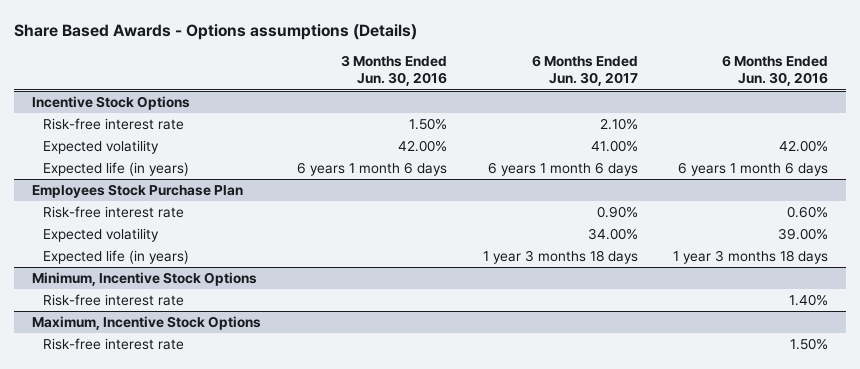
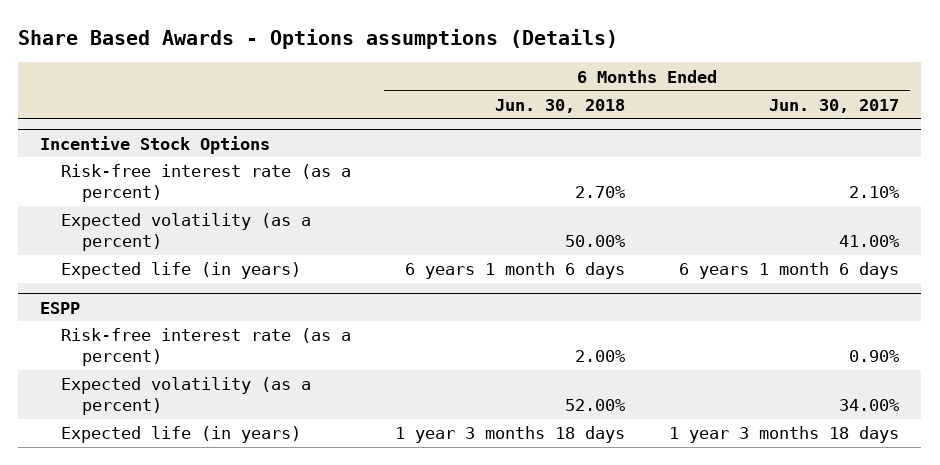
- | 3 Months Ended Jun. 30, 2016 | 6 Months Ended Jun. 30, 2017 | 6 Months Ended Jun. 30, 2016
+ | 6 Months Ended Jun. 30, 2018 | 6 Months Ended Jun. 30, 2017
@ Incentive Stock Options
- Risk-free interest rate | 1.50% | 2.10% |
- Expected volatility | 42.00% | 41.00% | 42.00%
+ Risk-free interest rate (as a percent) | 2.70% | 2.10%
+ Expected volatility (as a percent) | 50.00% | 41.00%
- Employees Stock Purchase Plan
- Risk-free interest rate | | 0.90% | 0.60%
- Expected volatility | | 34.00% | 39.00%
+ ESPP
+ Risk-free interest rate (as a percent) | 2.00% | 0.90%
+ Expected volatility (as a percent) | 52.00% | 34.00%
- Minimum, Incentive Stock Options
- Risk-free interest rate | | | 1.40%
- Maximum, Incentive Stock Options
- Risk-free interest rate | | | 1.50%

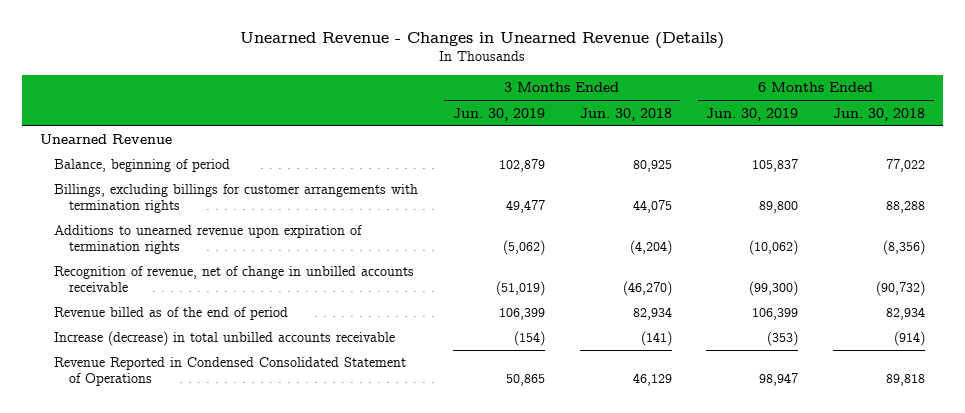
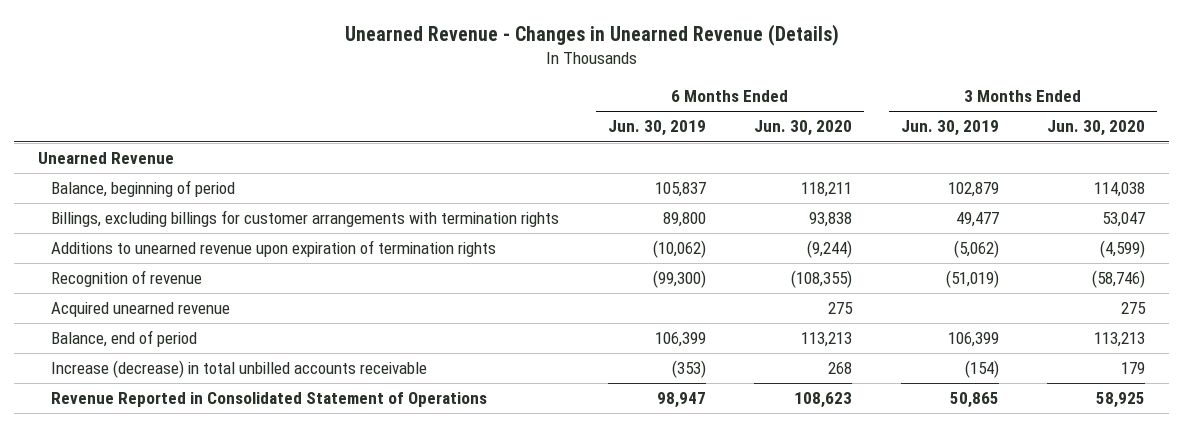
- | 3 Months Ended Jun. 30, 2019 | 3 Months Ended Jun. 30, 2018 | 6 Months Ended Jun. 30, 2019 | 6 Months Ended Jun. 30, 2018
+ | 6 Months Ended Jun. 30, 2019 | 6 Months Ended Jun. 30, 2020 | 3 Months Ended Jun. 30, 2019 | 3 Months Ended Jun. 30, 2020
- Recognition of revenue, net of change in unbilled accounts receivable | (51,019) | (46,270) | (99,300) | (90,732)
- Revenue billed as of the end of period | 106,399 | 82,934 | 106,399 | 82,934
+ Recognition of revenue | (99,300) | (108,355) | (51,019) | (58,746)
+ Acquired unearned revenue | | 275 | | 275
+ Balance, end of period | 106,399 | 113,213 | 106,399 | 113,213
- Revenue Reported in Condensed Consolidated Statement of Operations | 50,865 | 46,129 | 98,947 | 89,818
+ Revenue Reported in Consolidated Statement of Operations | 98,947 | 108,623 | 50,865 | 58,925

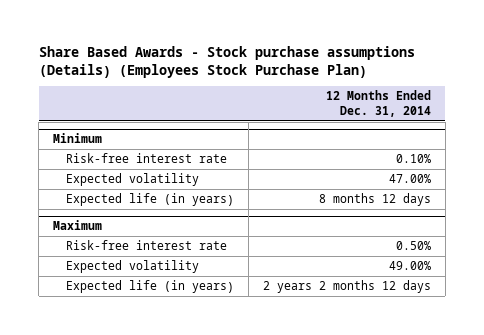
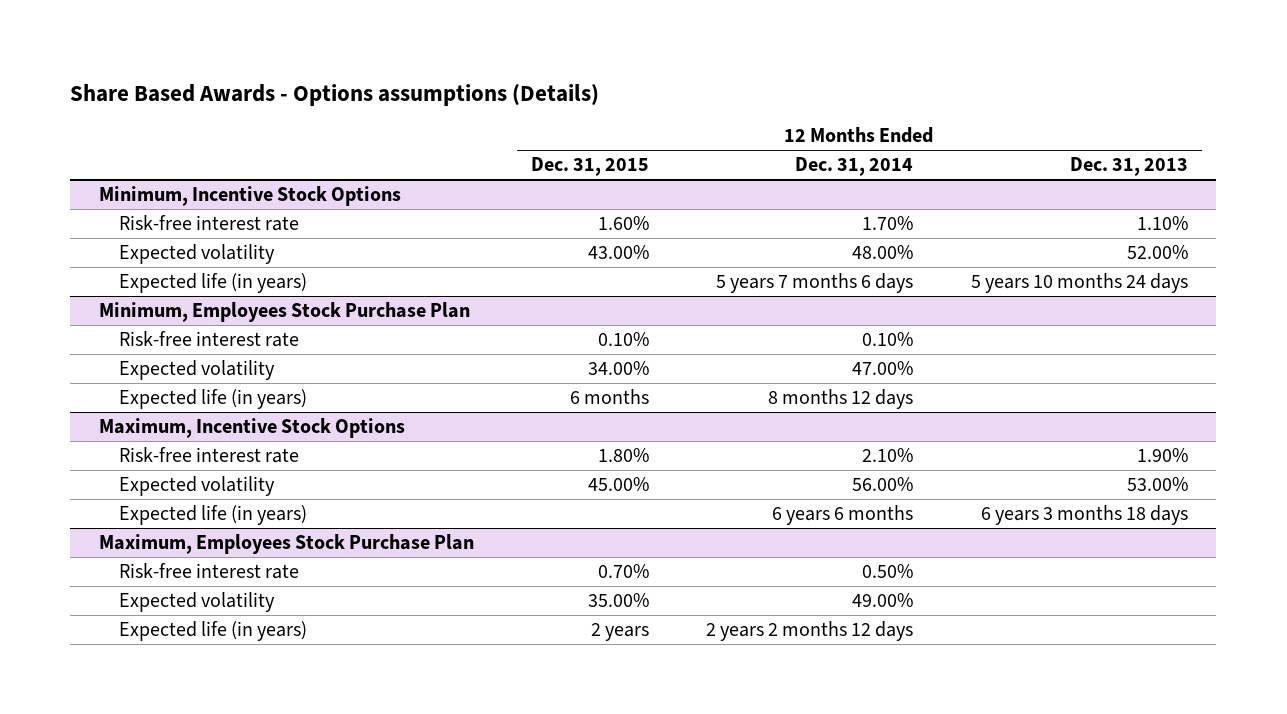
- Share Based Awards - Stock purchase assumptions (Details) (Employees Stock Purchase Plan)
+ Share Based Awards - Options assumptions (Details)
- | 12 Months Ended Dec. 31, 2014
+ | 12 Months Ended Dec. 31, 2015 | 12 Months Ended Dec. 31, 2014 | 12 Months Ended Dec. 31, 2013
- Minimum
+ Minimum, Incentive Stock Options
+ Risk-free interest rate | 1.60% | 1.70% | 1.10%
+ Expected volatility | 43.00% | 48.00% | 52.00%
+ Expected life (in years) | | 5 years 7 months 6 days | 5 years 10 months 24 days
+ Minimum, Employees Stock Purchase Plan
- Maximum
+ Maximum, Incentive Stock Options
+ Risk-free interest rate | 1.80% | 2.10% | 1.90%
+ Expected volatility | 45.00% | 56.00% | 53.00%
+ Expected life (in years) | | 6 years 6 months | 6 years 3 months 18 days
+ Maximum, Employees Stock Purchase Plan

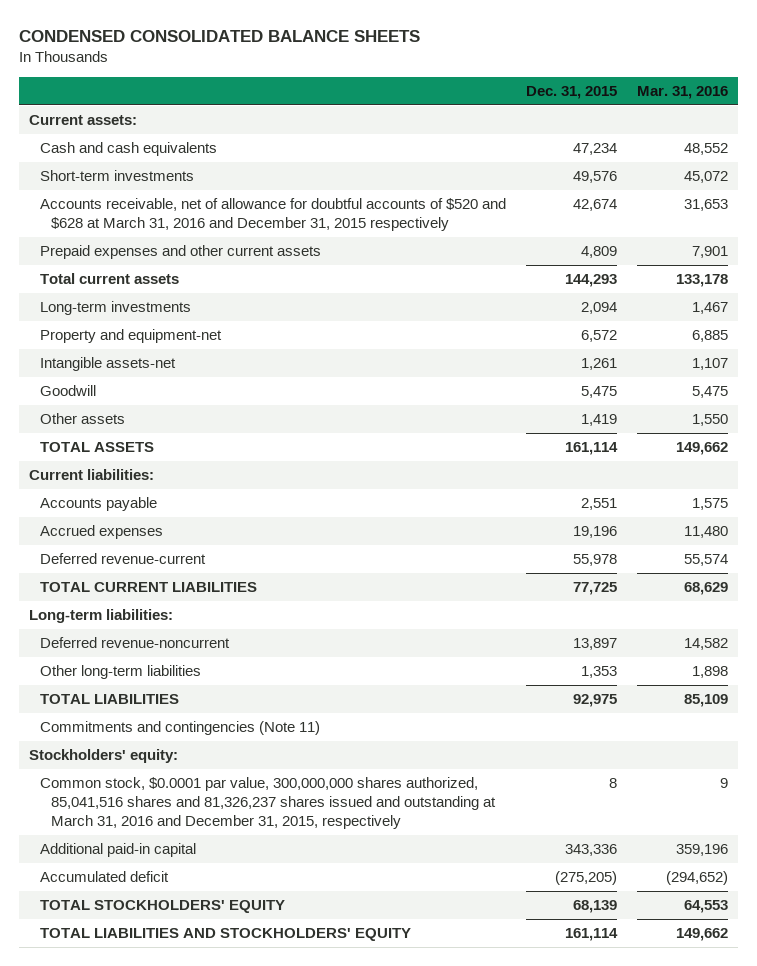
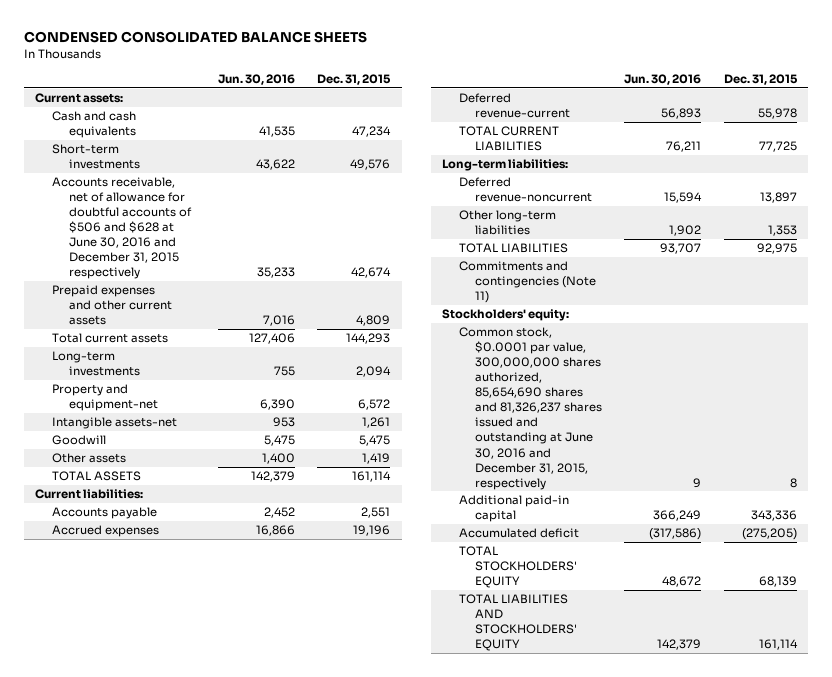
- | Dec. 31, 2015 | Mar. 31, 2016
+ | Jun. 30, 2016 | Dec. 31, 2015
- Accounts receivable, net of allowance for doubtful accounts of $520 and $628 at March 31, 2016 and December 31, 2015 respectively | 42,674 | 31,653
+ Accounts receivable, net of allowance for doubtful accounts of $506 and $628 at June 30, 2016 and December 31, 2015 respectively | 35,233 | 42,674
- Common stock, $0.0001 par value, 300,000,000 shares authorized, 85,041,516 shares and 81,326,237 shares issued and outstanding at March 31, 2016 and December 31, 2015, respectively | 8 | 9
+ Common stock, $0.0001 par value, 300,000,000 shares authorized, 85,654,690 shares and 81,326,237 shares issued and outstanding at June 30, 2016 and December 31, 2015, respectively | 9 | 8

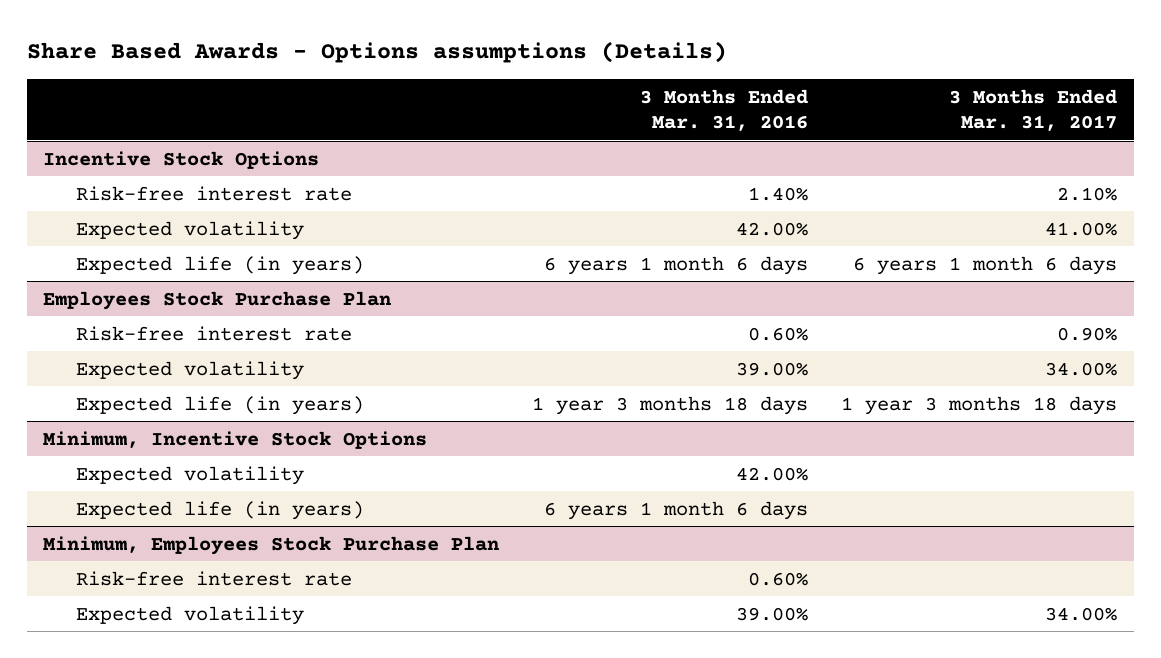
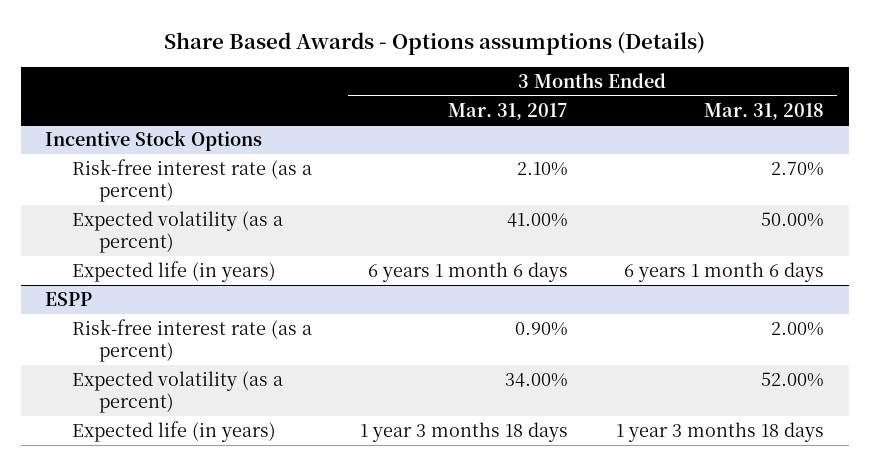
- | 3 Months Ended Mar. 31, 2016 | 3 Months Ended Mar. 31, 2017
+ | 3 Months Ended Mar. 31, 2017 | 3 Months Ended Mar. 31, 2018
@ Incentive Stock Options
- Risk-free interest rate | 1.40% | 2.10%
- Expected volatility | 42.00% | 41.00%
+ Risk-free interest rate (as a percent) | 2.10% | 2.70%
+ Expected volatility (as a percent) | 41.00% | 50.00%
- Employees Stock Purchase Plan
- Risk-free interest rate | 0.60% | 0.90%
- Expected volatility | 39.00% | 34.00%
+ ESPP
+ Risk-free interest rate (as a percent) | 0.90% | 2.00%
+ Expected volatility (as a percent) | 34.00% | 52.00%
- Minimum, Incentive Stock Options
- Expected volatility | 42.00% |
- Expected life (in years) | 6 years 1 month 6 days |
- Minimum, Employees Stock Purchase Plan
- Risk-free interest rate | 0.60% |
- Expected volatility | 39.00% | 34.00%

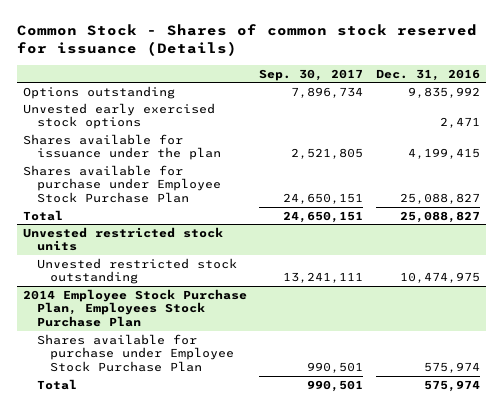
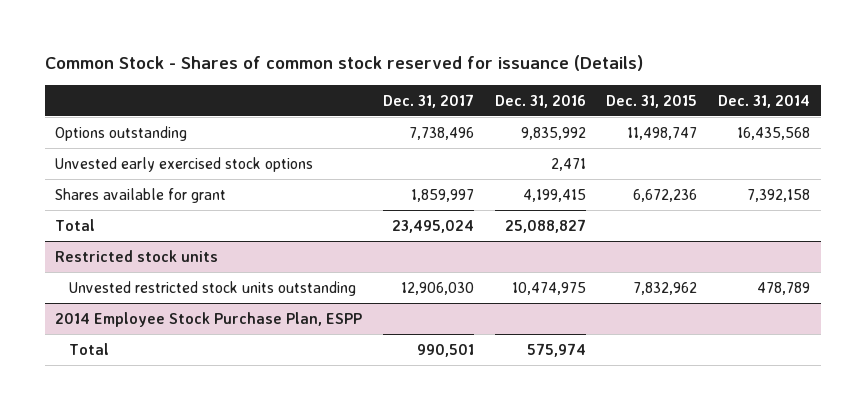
- | Sep. 30, 2017 | Dec. 31, 2016
+ | Dec. 31, 2017 | Dec. 31, 2016 | Dec. 31, 2015 | Dec. 31, 2014
- Shares available for issuance under the plan | 2,521,805 | 4,199,415
- Shares available for purchase under Employee Stock Purchase Plan | 24,650,151 | 25,088,827
+ Shares available for grant | 1,859,997 | 4,199,415 | 6,672,236 | 7,392,158
- Unvested restricted stock units
- Unvested restricted stock outstanding | 13,241,111 | 10,474,975
- 2014 Employee Stock Purchase Plan, Employees Stock Purchase Plan
- Shares available for purchase under Employee Stock Purchase Plan | 990,501 | 575,974
+ Restricted stock units
+ Unvested restricted stock units outstanding | 12,906,030 | 10,474,975 | 7,832,962 | 478,789
+ 2014 Employee Stock Purchase Plan, ESPP

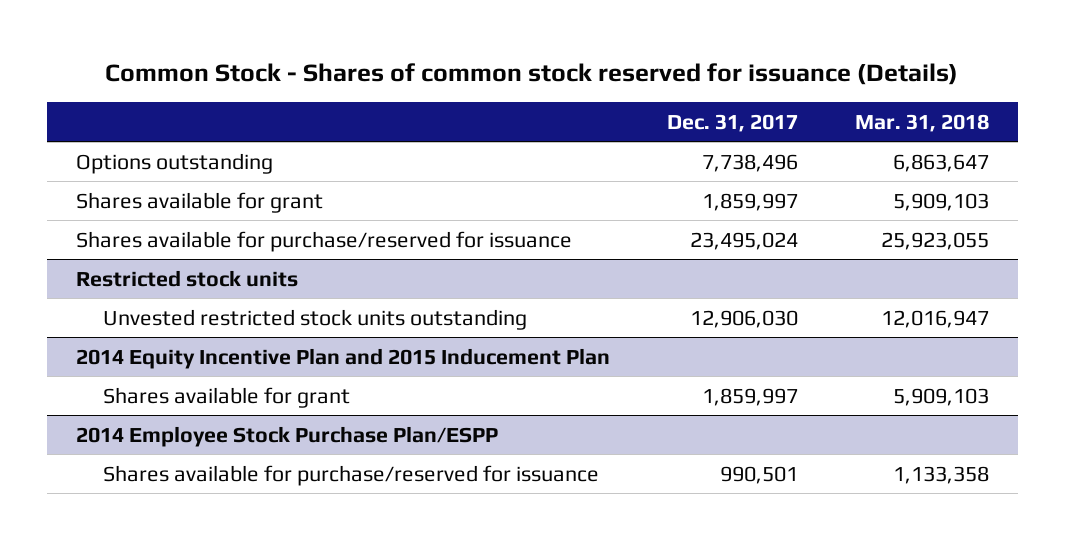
- | Dec. 31, 2017 | Dec. 31, 2016 | Dec. 31, 2015 | Dec. 31, 2014
+ | Dec. 31, 2017 | Mar. 31, 2018
- Unvested early exercised stock options | | 2,471 | |
- Total | 23,495,024 | 25,088,827 | |
+ Shares available for purchase/reserved for issuance | 23,495,024 | 25,923,055
- 2014 Employee Stock Purchase Plan, ESPP
- Total | 990,501 | 575,974 | |
+ 2014 Equity Incentive Plan and 2015 Inducement Plan
+ Shares available for grant | 1,859,997 | 5,909,103
+ 2014 Employee Stock Purchase Plan/ESPP
+ Shares available for purchase/reserved for issuance | 990,501 | 1,133,358

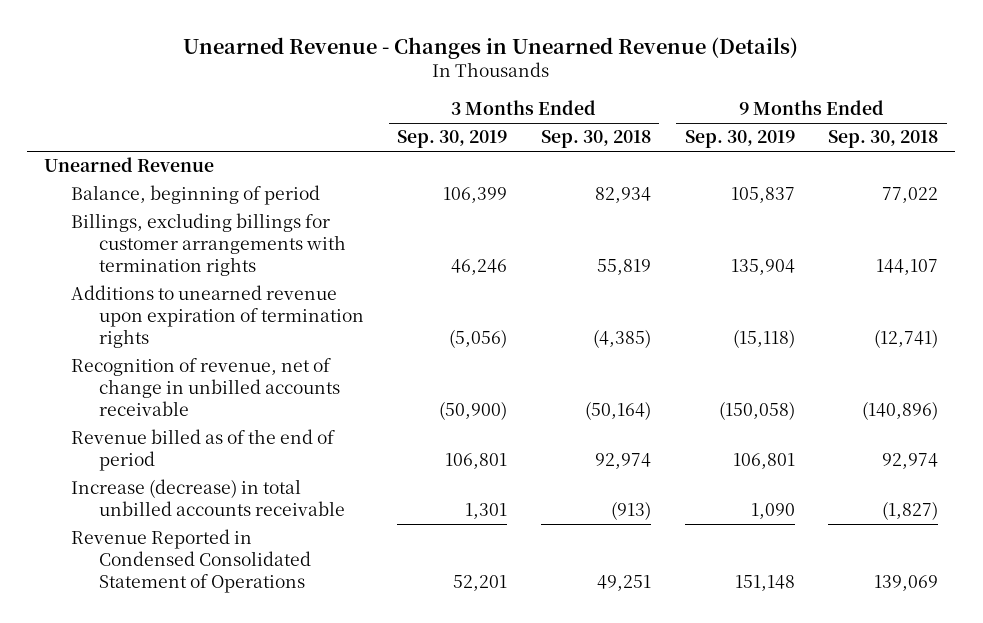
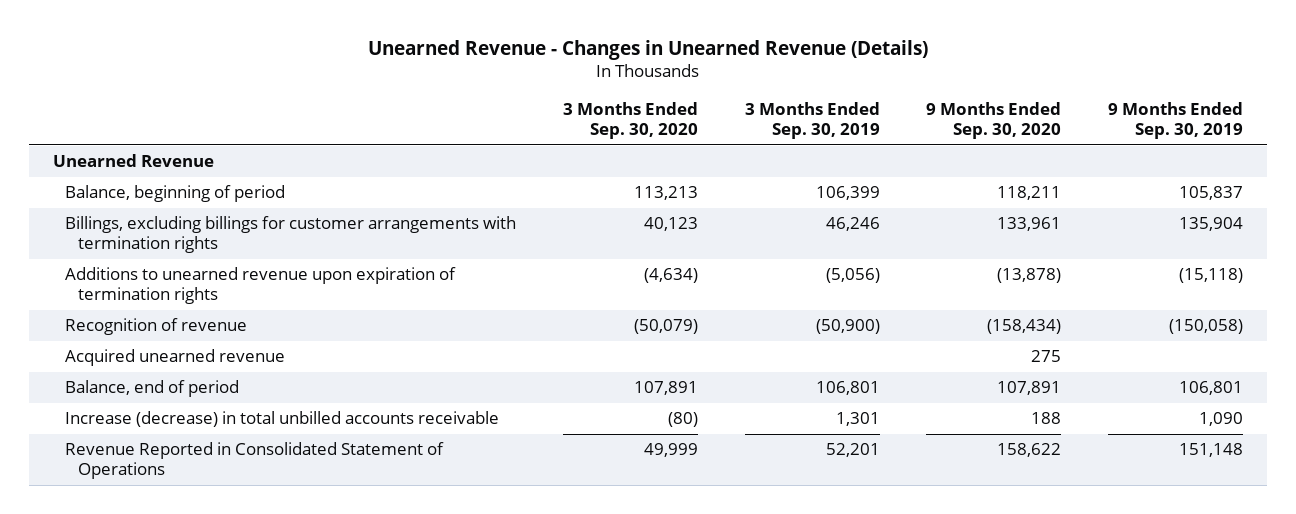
- | 3 Months Ended Sep. 30, 2019 | 3 Months Ended Sep. 30, 2018 | 9 Months Ended Sep. 30, 2019 | 9 Months Ended Sep. 30, 2018
+ | 3 Months Ended Sep. 30, 2020 | 3 Months Ended Sep. 30, 2019 | 9 Months Ended Sep. 30, 2020 | 9 Months Ended Sep. 30, 2019
- Recognition of revenue, net of change in unbilled accounts receivable | (50,900) | (50,164) | (150,058) | (140,896)
- Revenue billed as of the end of period | 106,801 | 92,974 | 106,801 | 92,974
+ Recognition of revenue | (50,079) | (50,900) | (158,434) | (150,058)
+ Acquired unearned revenue | | | 275 |
+ Balance, end of period | 107,891 | 106,801 | 107,891 | 106,801
- Revenue Reported in Condensed Consolidated Statement of Operations | 52,201 | 49,251 | 151,148 | 139,069
+ Revenue Reported in Consolidated Statement of Operations | 49,999 | 52,201 | 158,622 | 151,148

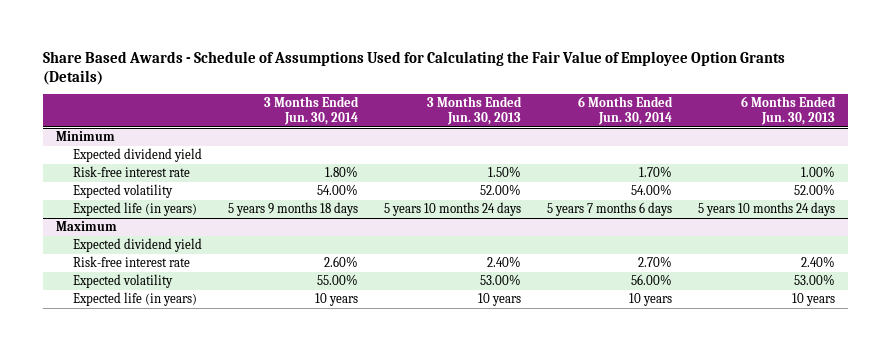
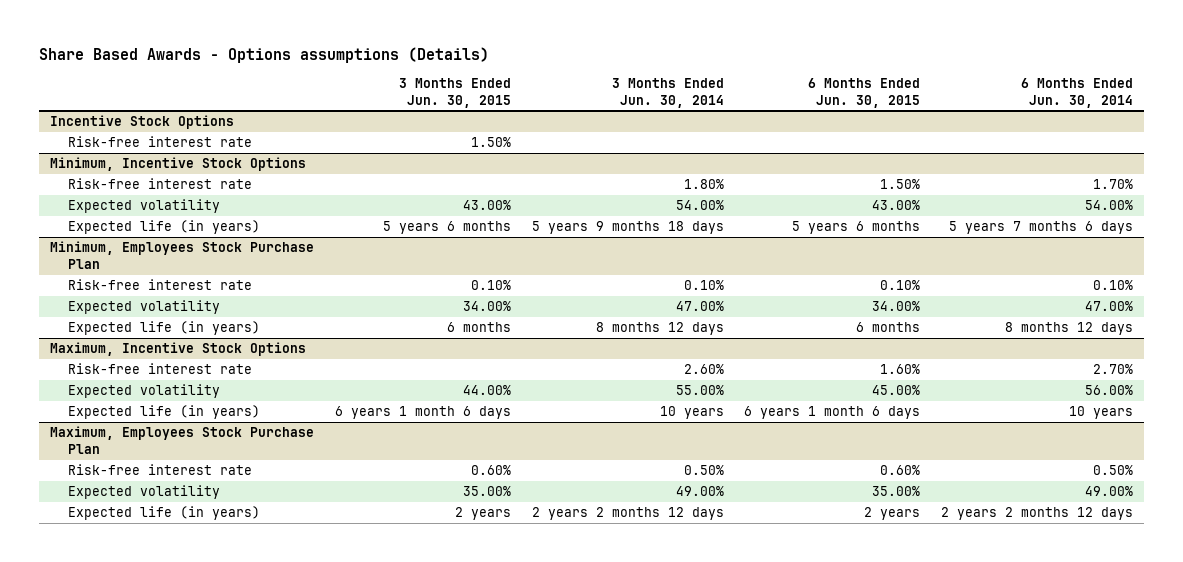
- Share Based Awards - Schedule of Assumptions Used for Calculating the Fair Value of Employee Option Grants (Details)
+ Share Based Awards - Options assumptions (Details)
- | 3 Months Ended Jun. 30, 2014 | 3 Months Ended Jun. 30, 2013 | 6 Months Ended Jun. 30, 2014 | 6 Months Ended Jun. 30, 2013
+ | 3 Months Ended Jun. 30, 2015 | 3 Months Ended Jun. 30, 2014 | 6 Months Ended Jun. 30, 2015 | 6 Months Ended Jun. 30, 2014
- Minimum
- Expected dividend yield
+ Incentive Stock Options
+ Risk-free interest rate | 1.50% | | |
+ Minimum, Incentive Stock Options
- Maximum
- Expected dividend yield
+ Minimum, Employees Stock Purchase Plan
+ Risk-free interest rate | 0.10% | 0.10% | 0.10% | 0.10%
+ Expected volatility | 34.00% | 47.00% | 34.00% | 47.00%
+ Expected life (in years) | 6 months | 8 months 12 days | 6 months | 8 months 12 days
+ Maximum, Incentive Stock Options
+ Maximum, Employees Stock Purchase Plan
+ Risk-free interest rate | 0.60% | 0.50% | 0.60% | 0.50%
+ Expected volatility | 35.00% | 49.00% | 35.00% | 49.00%
+ Expected life (in years) | 2 years | 2 years 2 months 12 days | 2 years | 2 years 2 months 12 days

